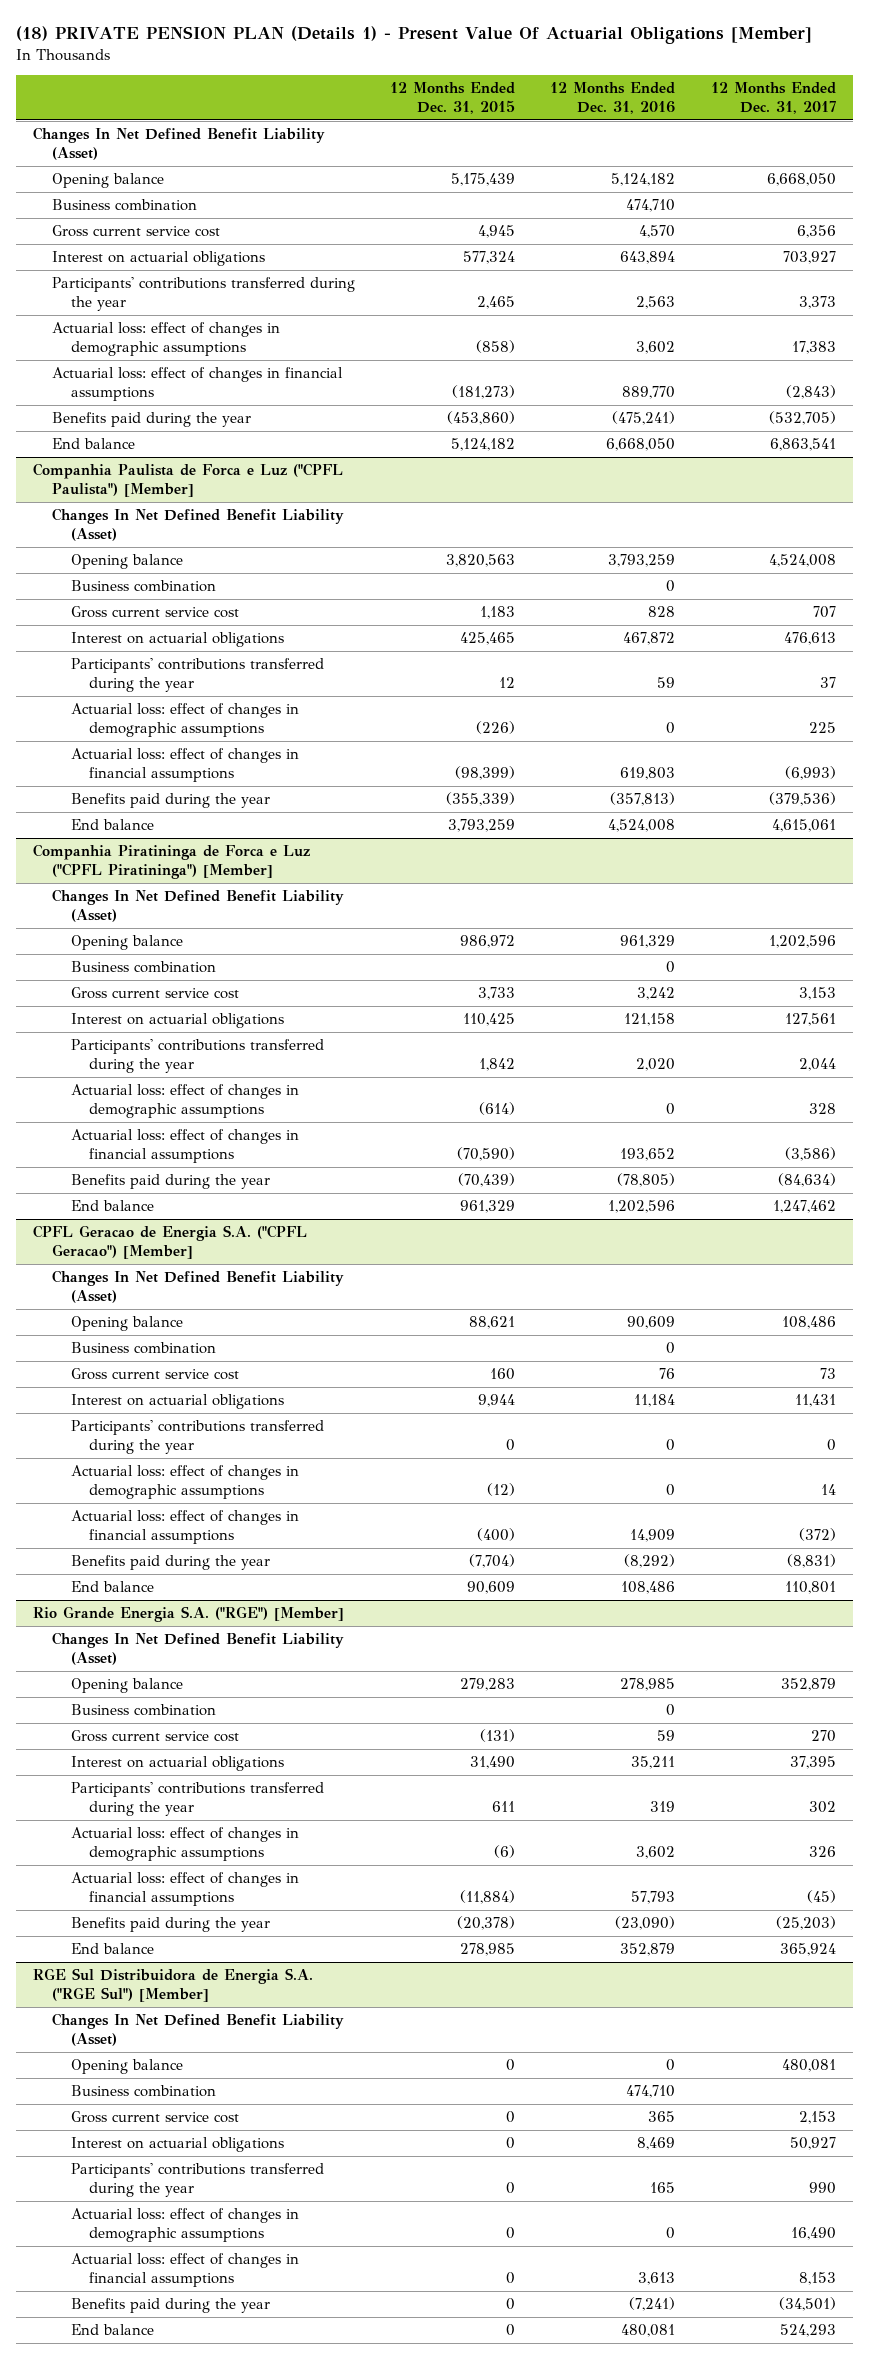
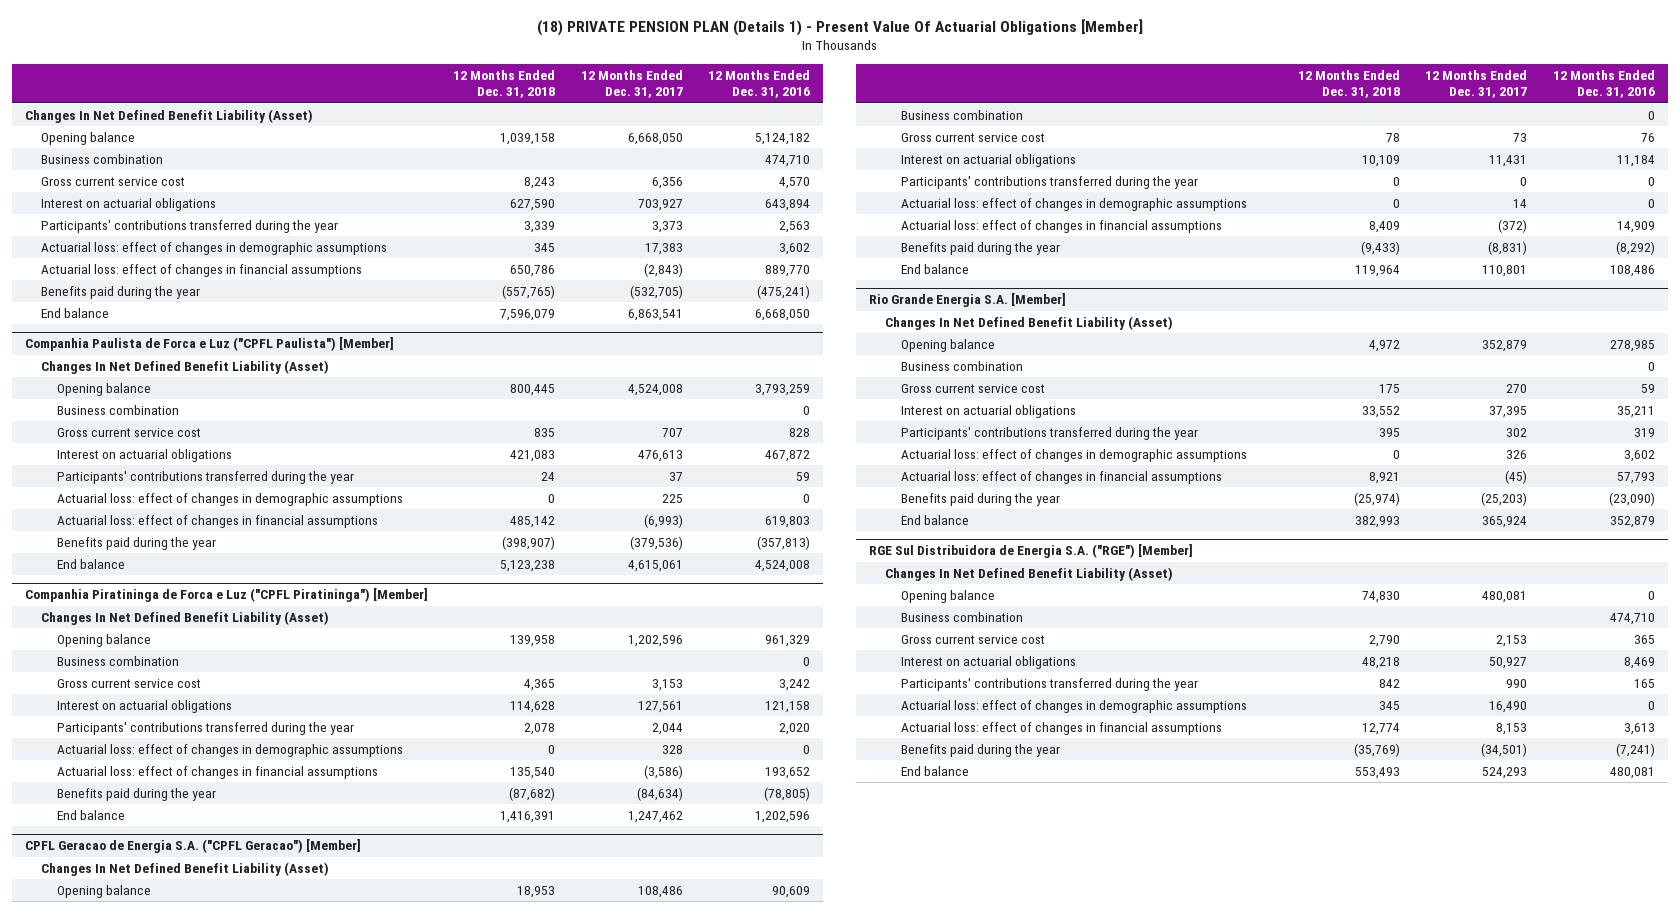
- | 12 Months Ended Dec. 31, 2015 | 12 Months Ended Dec. 31, 2016 | 12 Months Ended Dec. 31, 2017
+ | 12 Months Ended Dec. 31, 2018 | 12 Months Ended Dec. 31, 2017 | 12 Months Ended Dec. 31, 2016
- Rio Grande Energia S.A. ("RGE") [Member]
+ Rio Grande Energia S.A. [Member]
- RGE Sul Distribuidora de Energia S.A. ("RGE Sul") [Member]
+ RGE Sul Distribuidora de Energia S.A. ("RGE") [Member]

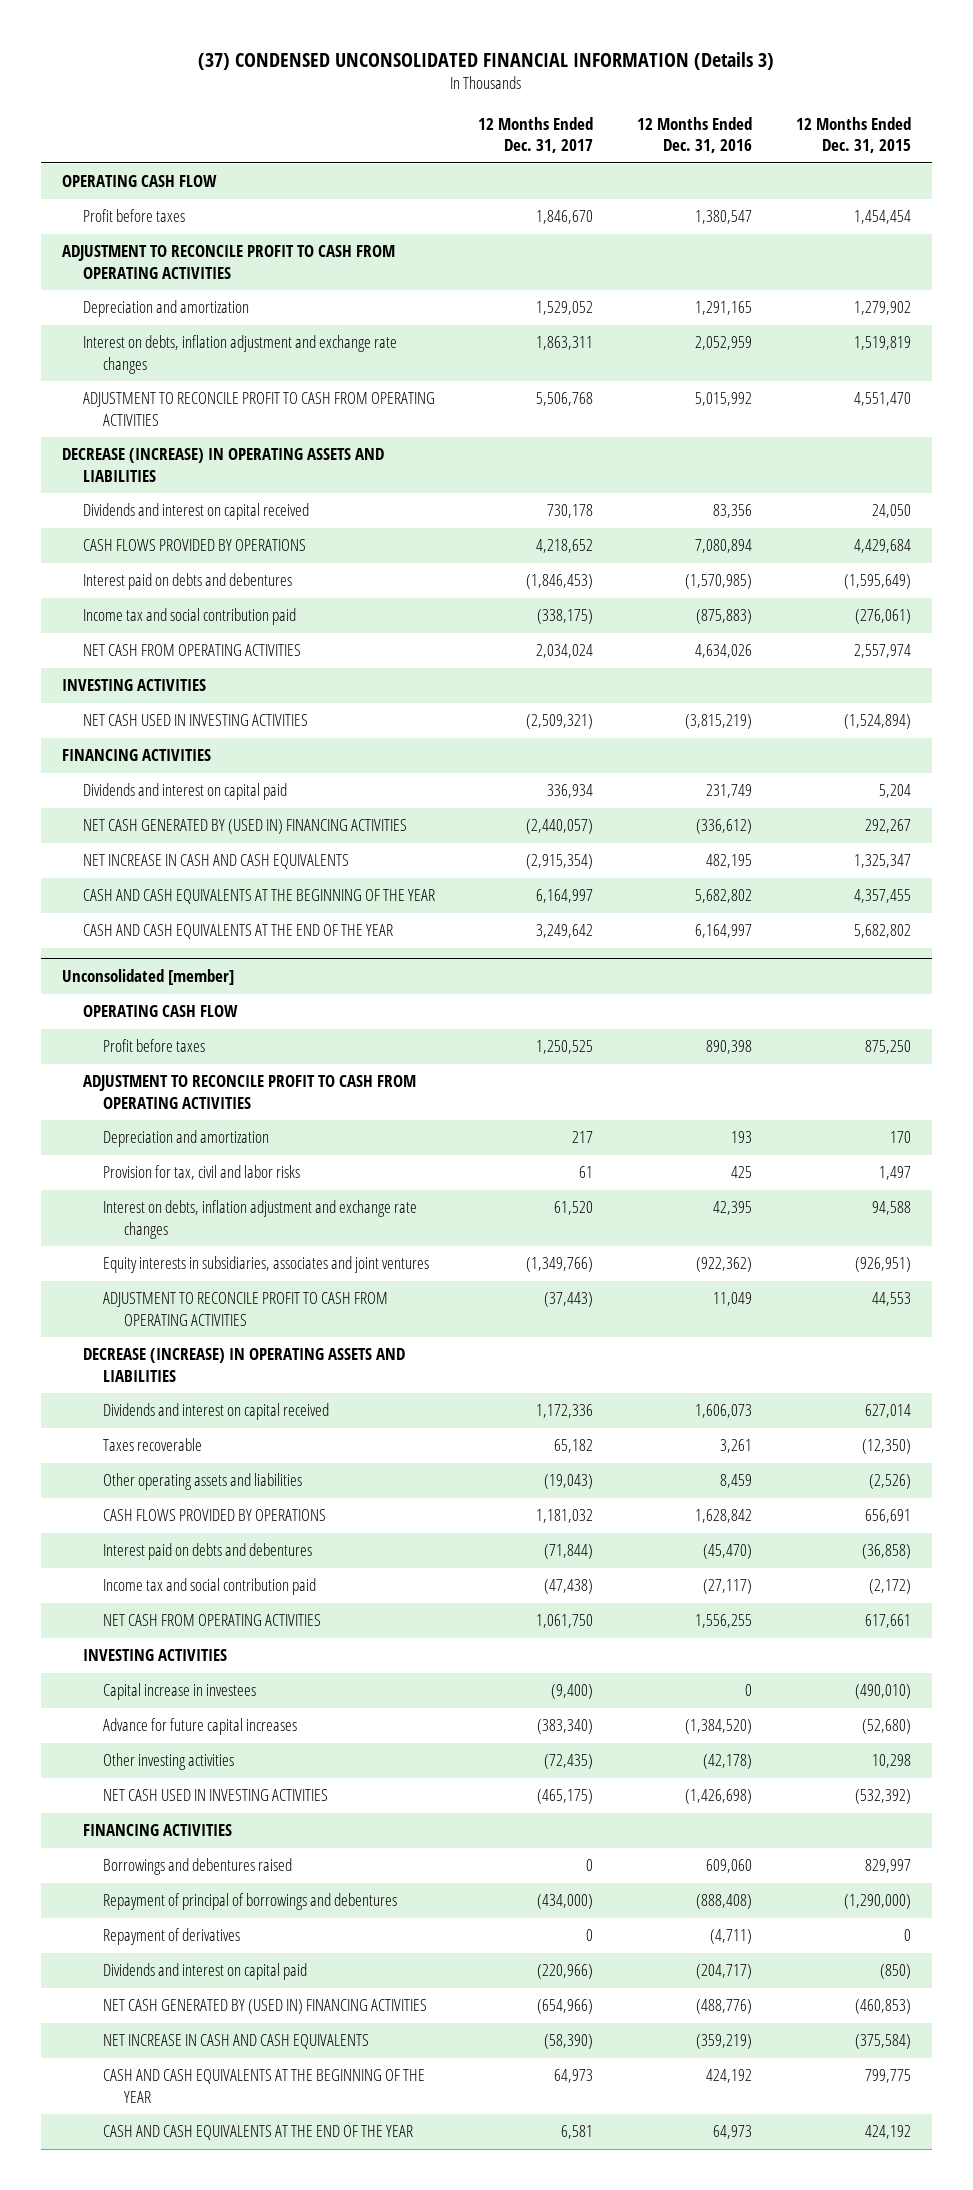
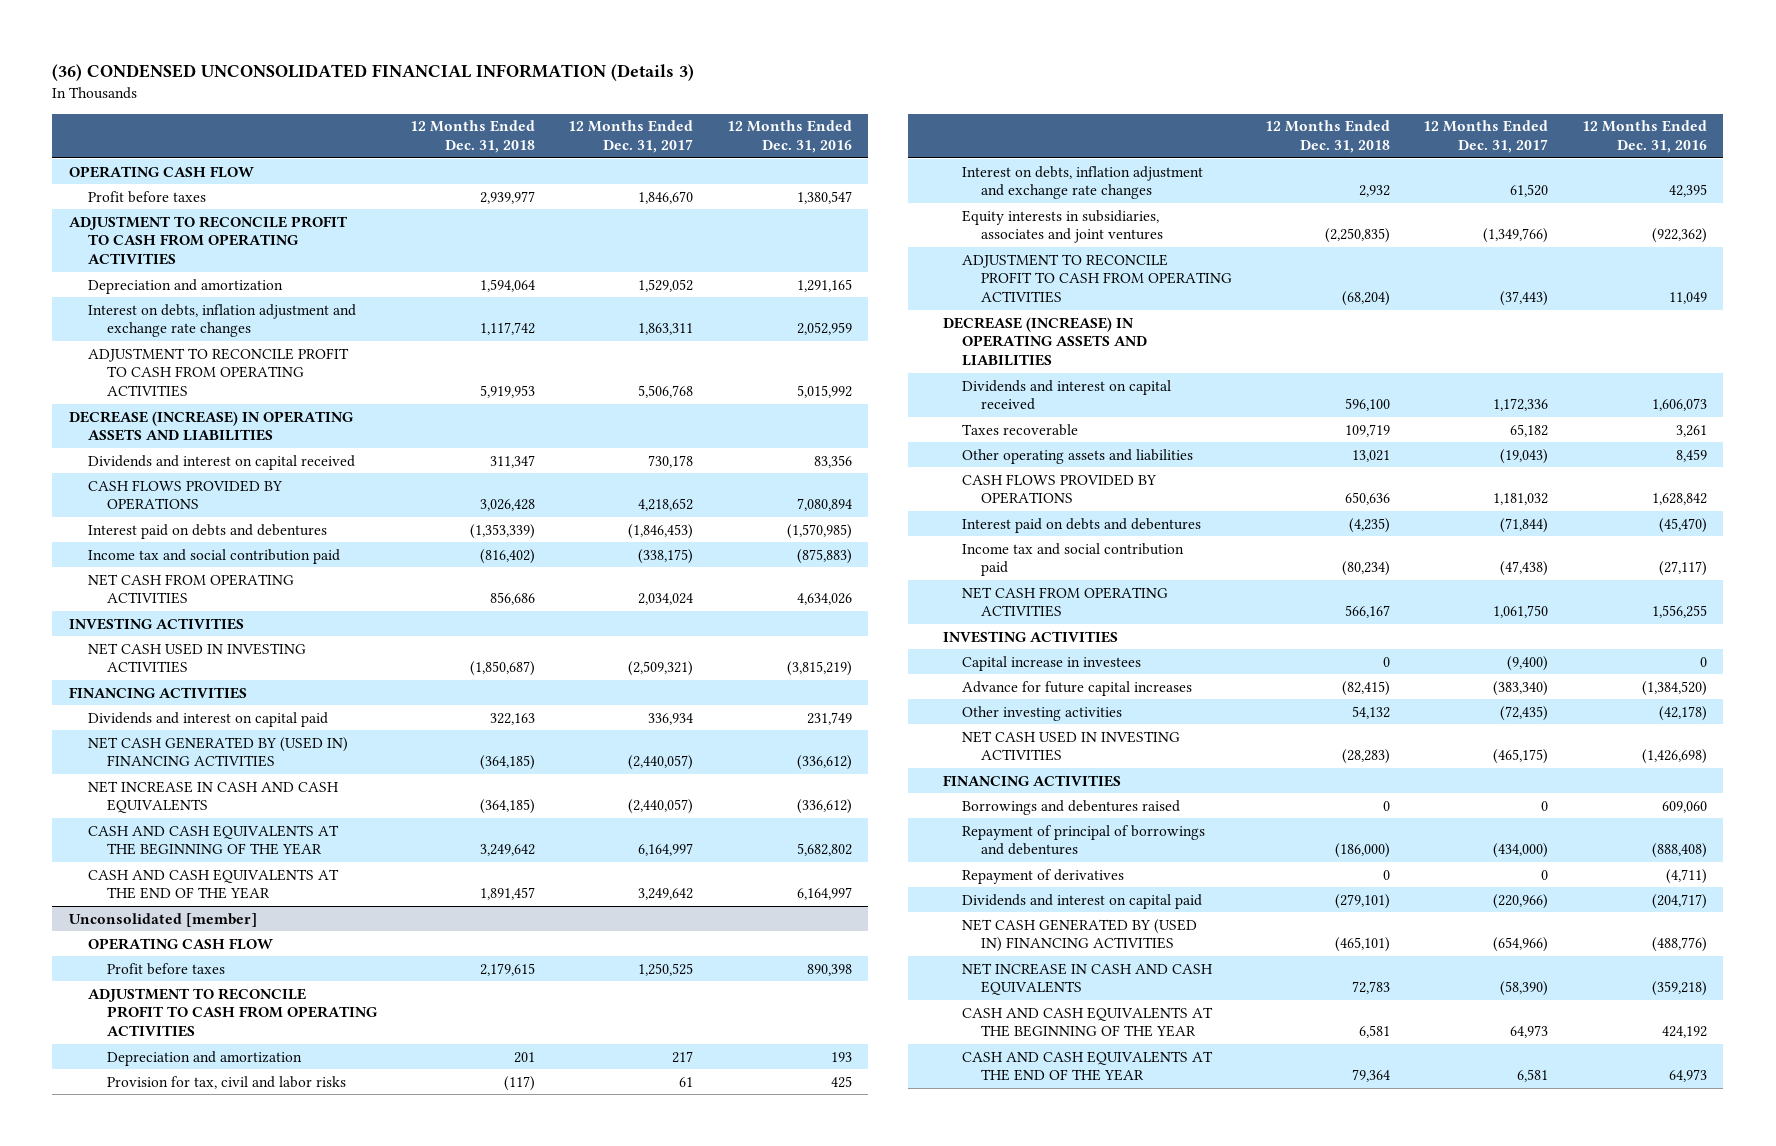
- (37) CONDENSED UNCONSOLIDATED FINANCIAL INFORMATION (Details 3)
+ (36) CONDENSED UNCONSOLIDATED FINANCIAL INFORMATION (Details 3)
- | 12 Months Ended Dec. 31, 2017 | 12 Months Ended Dec. 31, 2016 | 12 Months Ended Dec. 31, 2015
+ | 12 Months Ended Dec. 31, 2018 | 12 Months Ended Dec. 31, 2017 | 12 Months Ended Dec. 31, 2016
- NET INCREASE IN CASH AND CASH EQUIVALENTS | (2,915,354) | 482,195 | 1,325,347
+ NET INCREASE IN CASH AND CASH EQUIVALENTS | (364,185) | (2,440,057) | (336,612)
@ Unconsolidated [member]
- NET INCREASE IN CASH AND CASH EQUIVALENTS | (58,390) | (359,219) | (375,584)
+ NET INCREASE IN CASH AND CASH EQUIVALENTS | 72,783 | (58,390) | (359,218)

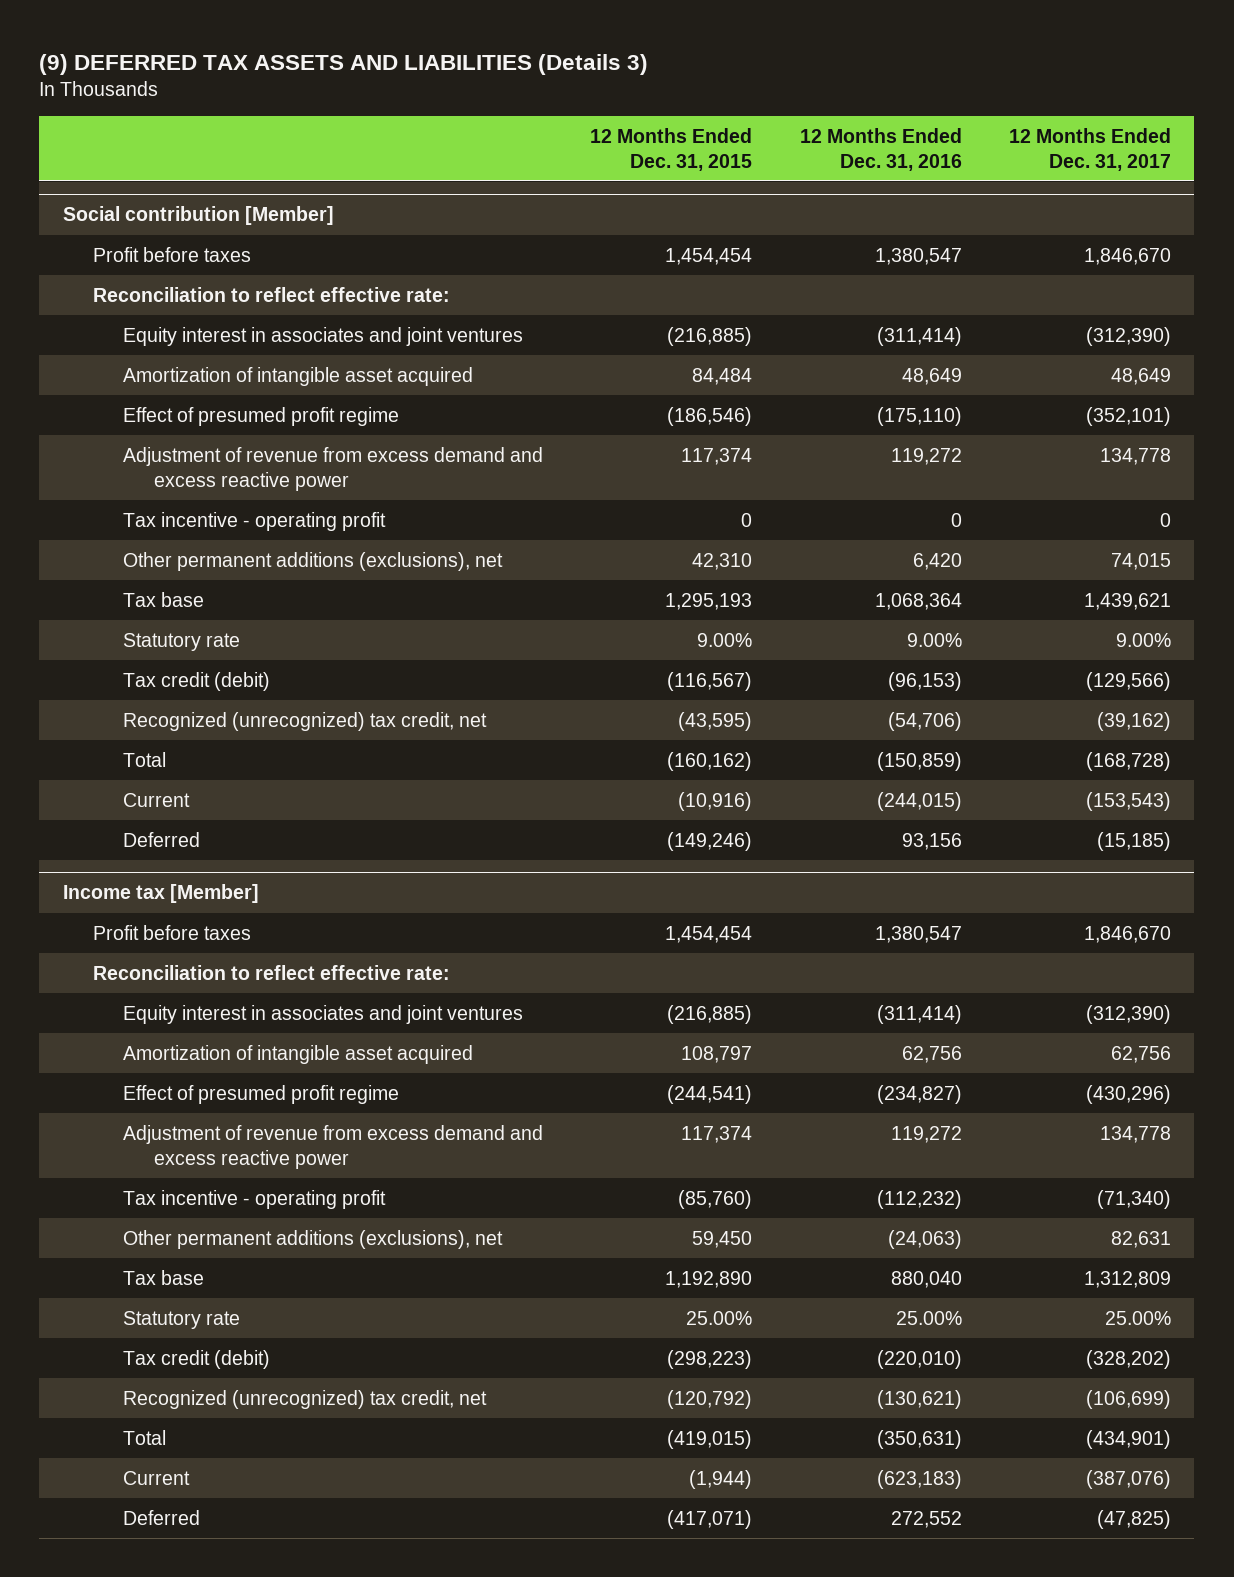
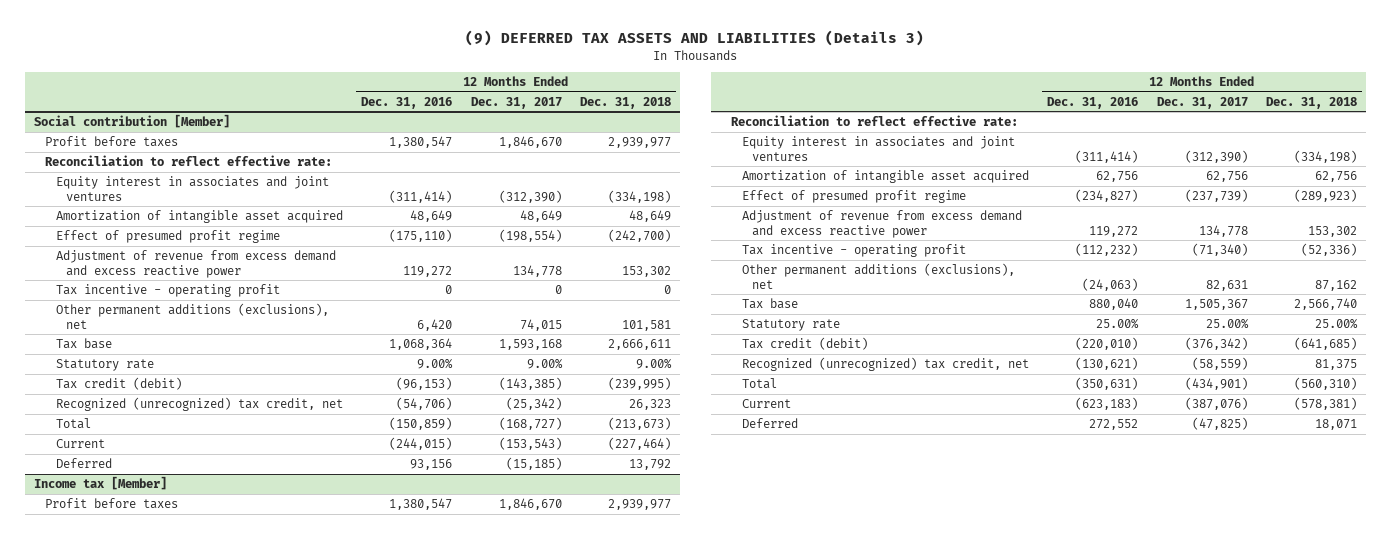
- | 12 Months Ended Dec. 31, 2015 | 12 Months Ended Dec. 31, 2016 | 12 Months Ended Dec. 31, 2017
+ | 12 Months Ended Dec. 31, 2016 | 12 Months Ended Dec. 31, 2017 | 12 Months Ended Dec. 31, 2018
@ Social contribution [Member]
- Effect of presumed profit regime | (186,546) | (175,110) | (352,101)
+ Effect of presumed profit regime | (175,110) | (198,554) | (242,700)
- Tax base | 1,295,193 | 1,068,364 | 1,439,621
+ Tax base | 1,068,364 | 1,593,168 | 2,666,611
- Tax credit (debit) | (116,567) | (96,153) | (129,566)
- Recognized (unrecognized) tax credit, net | (43,595) | (54,706) | (39,162)
- Total | (160,162) | (150,859) | (168,728)
+ Tax credit (debit) | (96,153) | (143,385) | (239,995)
+ Recognized (unrecognized) tax credit, net | (54,706) | (25,342) | 26,323
+ Total | (150,859) | (168,727) | (213,673)
@ Income tax [Member]
- Effect of presumed profit regime | (244,541) | (234,827) | (430,296)
+ Effect of presumed profit regime | (234,827) | (237,739) | (289,923)
- Tax base | 1,192,890 | 880,040 | 1,312,809
+ Tax base | 880,040 | 1,505,367 | 2,566,740
- Tax credit (debit) | (298,223) | (220,010) | (328,202)
- Recognized (unrecognized) tax credit, net | (120,792) | (130,621) | (106,699)
+ Tax credit (debit) | (220,010) | (376,342) | (641,685)
+ Recognized (unrecognized) tax credit, net | (130,621) | (58,559) | 81,375

